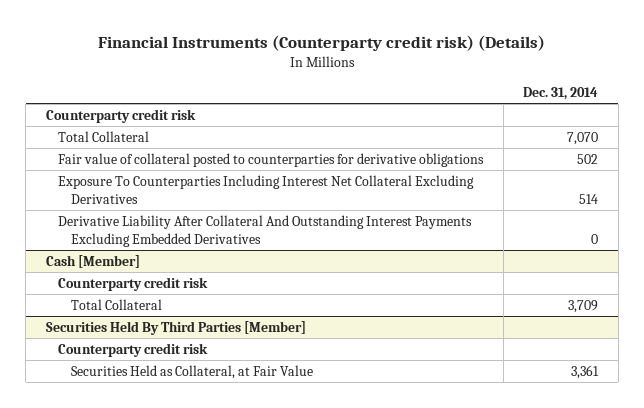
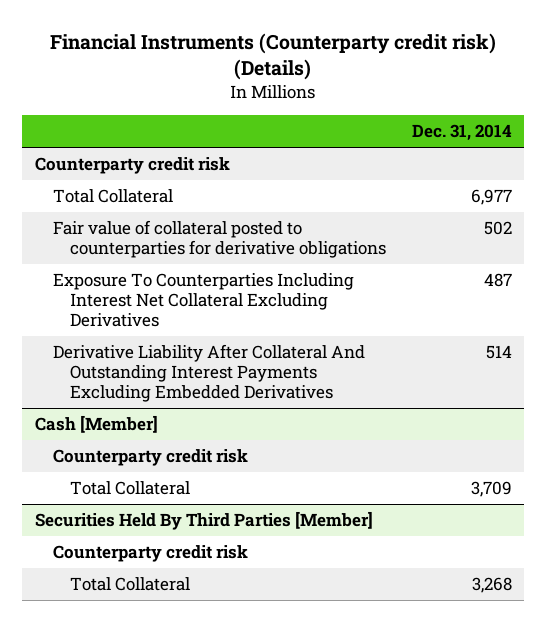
- Total Collateral | 7,070
+ Total Collateral | 6,977
- Exposure To Counterparties Including Interest Net Collateral Excluding Derivatives | 514
- Derivative Liability After Collateral And Outstanding Interest Payments Excluding Embedded Derivatives | 0
+ Exposure To Counterparties Including Interest Net Collateral Excluding Derivatives | 487
+ Derivative Liability After Collateral And Outstanding Interest Payments Excluding Embedded Derivatives | 514
@ Securities Held By Third Parties [Member]
- Securities Held as Collateral, at Fair Value | 3,361
+ Total Collateral | 3,268

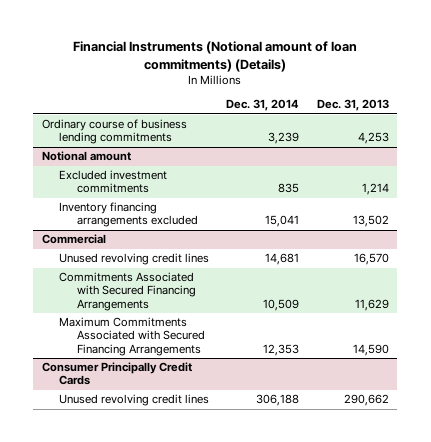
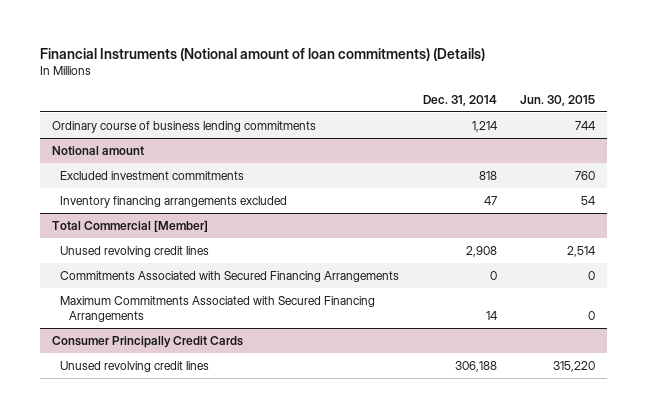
- | Dec. 31, 2014 | Dec. 31, 2013
+ | Dec. 31, 2014 | Jun. 30, 2015
- Ordinary course of business lending commitments | 3,239 | 4,253
+ Ordinary course of business lending commitments | 1,214 | 744
@ Notional amount
- Excluded investment commitments | 835 | 1,214
- Inventory financing arrangements excluded | 15,041 | 13,502
- Commercial
- Unused revolving credit lines | 14,681 | 16,570
- Commitments Associated with Secured Financing Arrangements | 10,509 | 11,629
- Maximum Commitments Associated with Secured Financing Arrangements | 12,353 | 14,590
@ Notional amount
+ Excluded investment commitments | 818 | 760
+ Inventory financing arrangements excluded | 47 | 54
+ Total Commercial [Member]
+ Unused revolving credit lines | 2,908 | 2,514
+ Commitments Associated with Secured Financing Arrangements | 0 | 0
+ Maximum Commitments Associated with Secured Financing Arrangements | 14 | 0

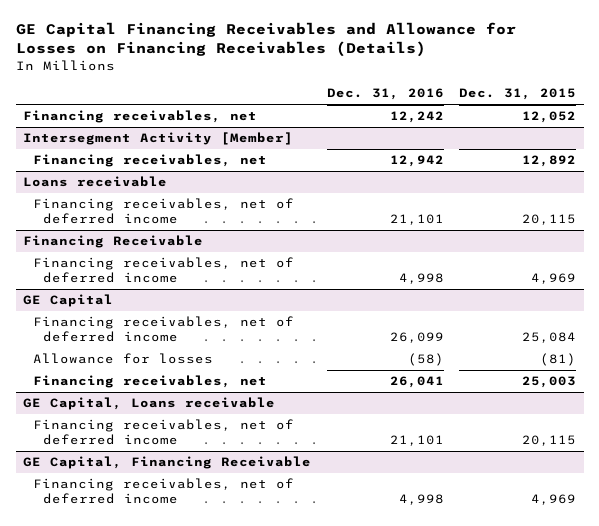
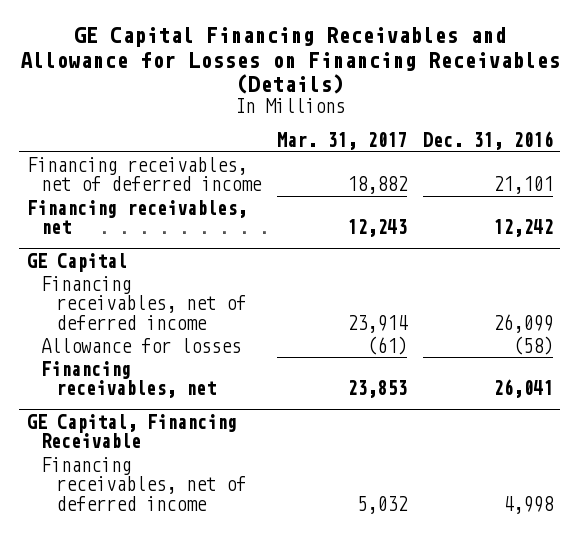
- | Dec. 31, 2016 | Dec. 31, 2015
+ | Mar. 31, 2017 | Dec. 31, 2016
- Intersegment Activity [Member]
- Financing receivables, net | 12,942 | 12,892
- Loans receivable
- Financing Receivable
- Financing receivables, net of deferred income | 4,998 | 4,969
moved down: Financing receivables, net | 12,243 | 12,242
- GE Capital, Loans receivable
- Financing receivables, net of deferred income | 21,101 | 20,115

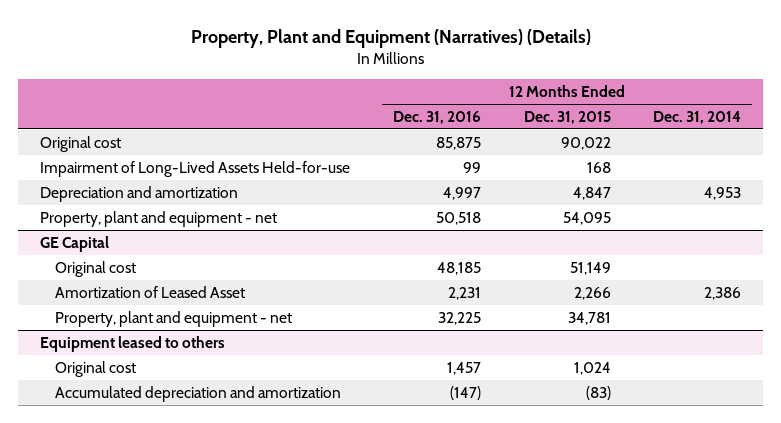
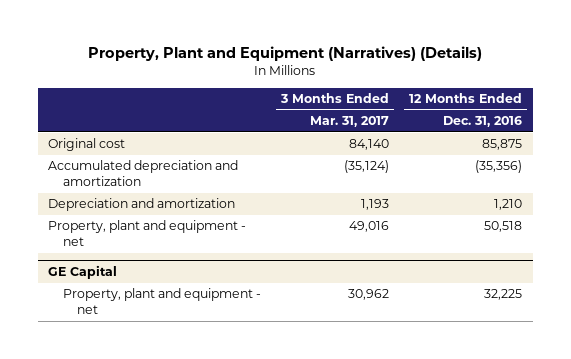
- | 12 Months Ended Dec. 31, 2016 | 12 Months Ended Dec. 31, 2015 | 12 Months Ended Dec. 31, 2014
+ | 3 Months Ended Mar. 31, 2017 | 12 Months Ended Dec. 31, 2016
- Impairment of Long-Lived Assets Held-for-use | 99 | 168 |
- Depreciation and amortization | 4,997 | 4,847 | 4,953
+ Accumulated depreciation and amortization | (35,124) | (35,356)
+ Depreciation and amortization | 1,193 | 1,210
@ GE Capital
- Original cost | 48,185 | 51,149 |
- Amortization of Leased Asset | 2,231 | 2,266 | 2,386
- Equipment leased to others
- Original cost | 1,457 | 1,024 |
- Accumulated depreciation and amortization | (147) | (83) |

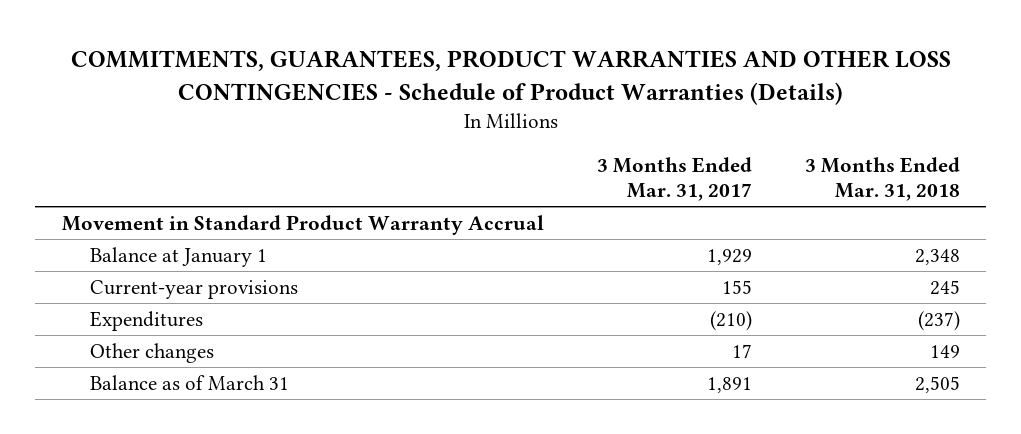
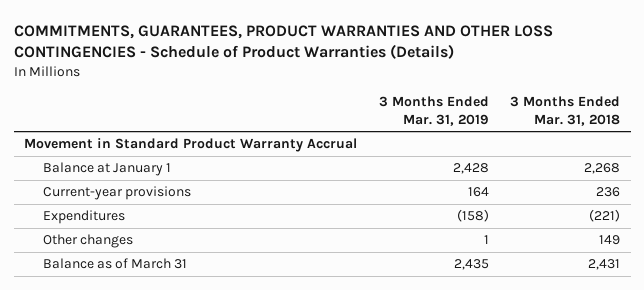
- | 3 Months Ended Mar. 31, 2017 | 3 Months Ended Mar. 31, 2018
+ | 3 Months Ended Mar. 31, 2019 | 3 Months Ended Mar. 31, 2018
- Balance at January 1 | 1,929 | 2,348
- Current-year provisions | 155 | 245
- Expenditures | (210) | (237)
+ Balance at January 1 | 2,428 | 2,268
+ Current-year provisions | 164 | 236
+ Expenditures | (158) | (221)
- Balance as of March 31 | 1,891 | 2,505
+ Balance as of March 31 | 2,435 | 2,431

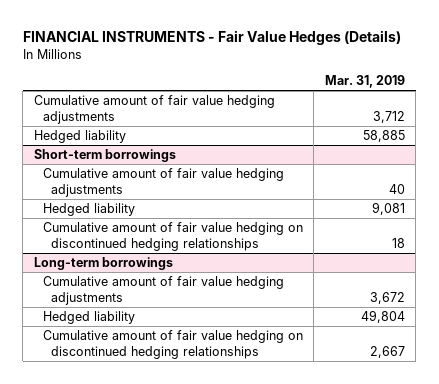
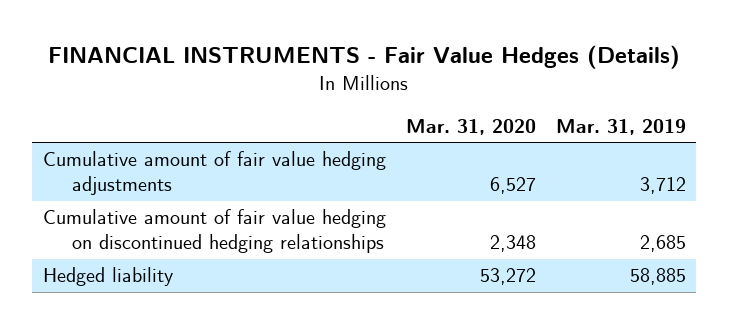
- | Mar. 31, 2019
+ | Mar. 31, 2020 | Mar. 31, 2019
+ Cumulative amount of fair value hedging on discontinued hedging relationships | 2,348 | 2,685
- Short-term borrowings
- Cumulative amount of fair value hedging adjustments | 40
- Hedged liability | 9,081
- Cumulative amount of fair value hedging on discontinued hedging relationships | 18
- Long-term borrowings
- Cumulative amount of fair value hedging adjustments | 3,672
- Hedged liability | 49,804
- Cumulative amount of fair value hedging on discontinued hedging relationships | 2,667

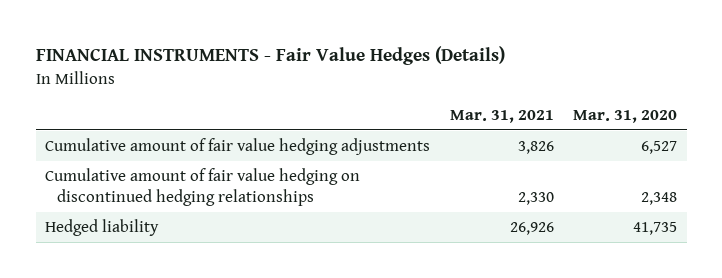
- | Mar. 31, 2020 | Mar. 31, 2019
+ | Mar. 31, 2021 | Mar. 31, 2020
- Hedged liability | 53,272 | 58,885
+ Hedged liability | 26,926 | 41,735

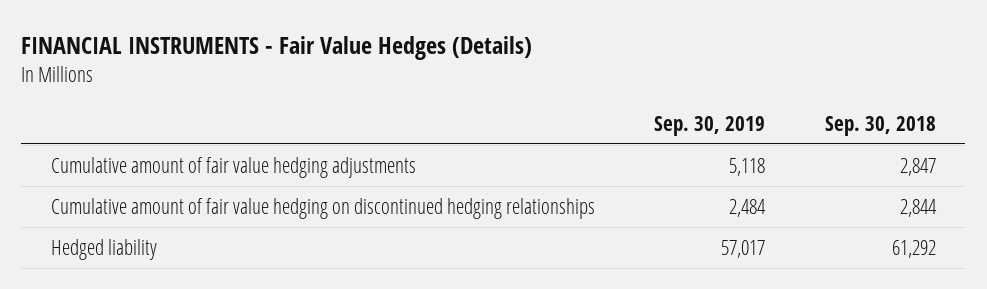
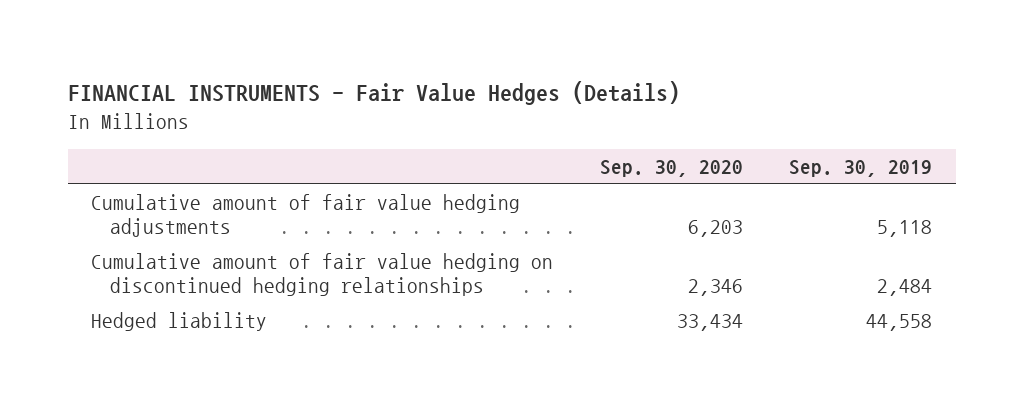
- | Sep. 30, 2019 | Sep. 30, 2018
+ | Sep. 30, 2020 | Sep. 30, 2019
- Hedged liability | 57,017 | 61,292
+ Hedged liability | 33,434 | 44,558

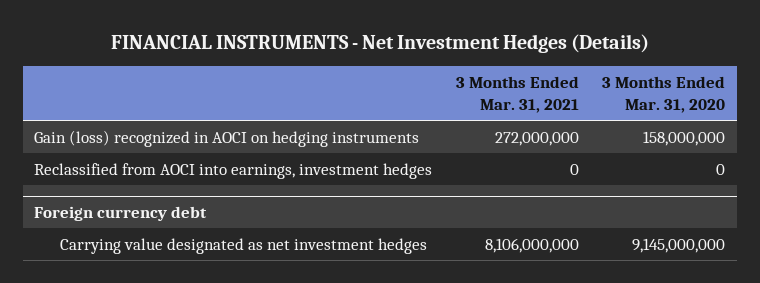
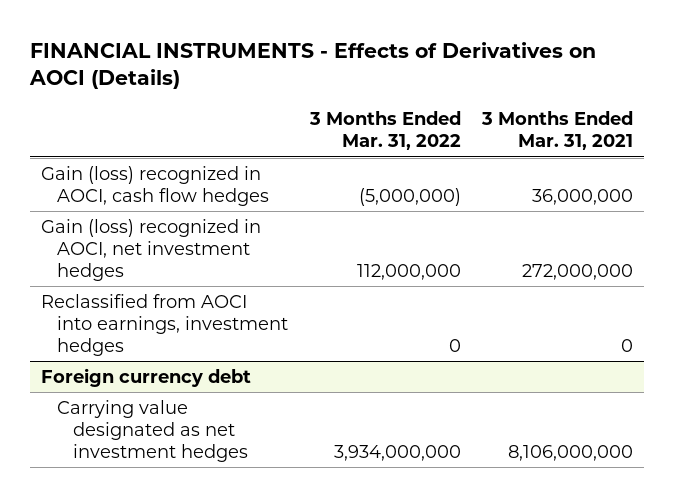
- FINANCIAL INSTRUMENTS - Net Investment Hedges (Details)
+ FINANCIAL INSTRUMENTS - Effects of Derivatives on AOCI (Details)
- | 3 Months Ended Mar. 31, 2021 | 3 Months Ended Mar. 31, 2020
+ | 3 Months Ended Mar. 31, 2022 | 3 Months Ended Mar. 31, 2021
- Gain (loss) recognized in AOCI on hedging instruments | 272,000,000 | 158,000,000
+ Gain (loss) recognized in AOCI, cash flow hedges | (5,000,000) | 36,000,000
+ Gain (loss) recognized in AOCI, net investment hedges | 112,000,000 | 272,000,000

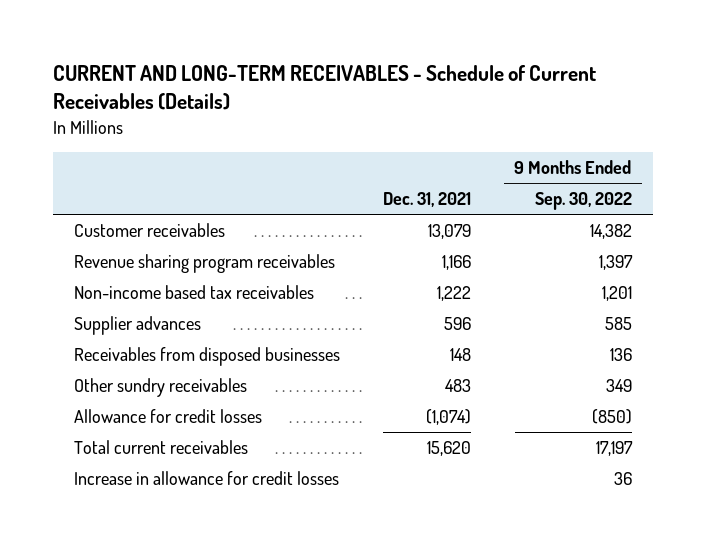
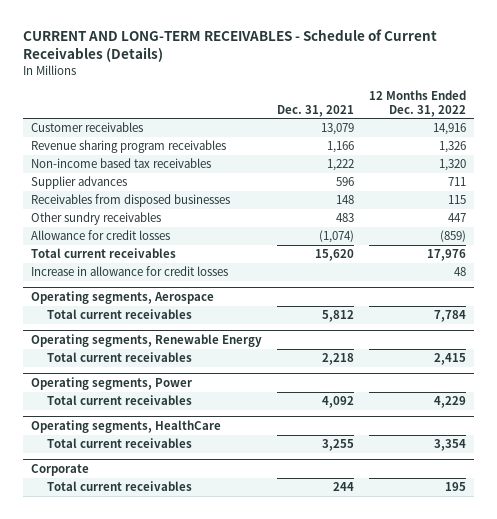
- | Dec. 31, 2021 | 9 Months Ended Sep. 30, 2022
+ | Dec. 31, 2021 | 12 Months Ended Dec. 31, 2022
+ Operating segments, Aerospace
+ Total current receivables | 5,812 | 7,784
+ Operating segments, Renewable Energy
+ Total current receivables | 2,218 | 2,415
+ Operating segments, Power
+ Total current receivables | 4,092 | 4,229
+ Operating segments, HealthCare
+ Total current receivables | 3,255 | 3,354
+ Corporate
+ Total current receivables | 244 | 195

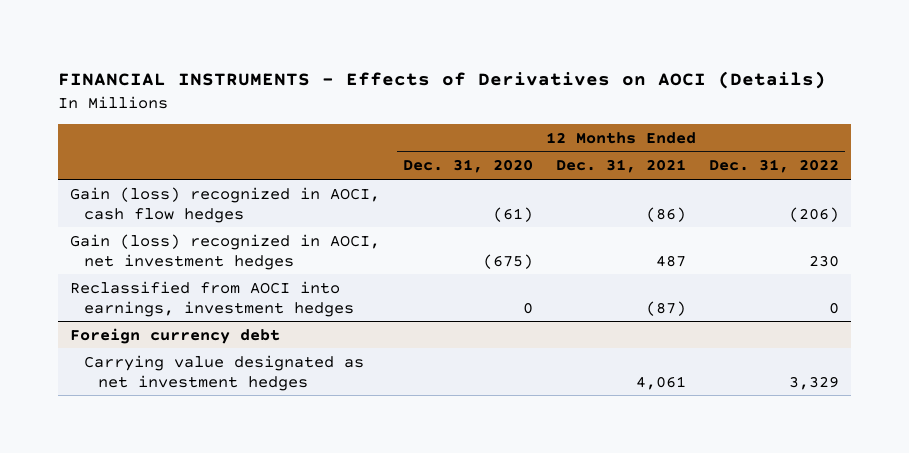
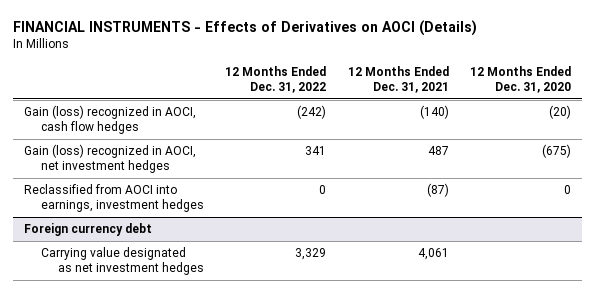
- | 12 Months Ended Dec. 31, 2020 | 12 Months Ended Dec. 31, 2021 | 12 Months Ended Dec. 31, 2022
+ | 12 Months Ended Dec. 31, 2022 | 12 Months Ended Dec. 31, 2021 | 12 Months Ended Dec. 31, 2020
- Gain (loss) recognized in AOCI, cash flow hedges | (61) | (86) | (206)
- Gain (loss) recognized in AOCI, net investment hedges | (675) | 487 | 230
+ Gain (loss) recognized in AOCI, cash flow hedges | (242) | (140) | (20)
+ Gain (loss) recognized in AOCI, net investment hedges | 341 | 487 | (675)

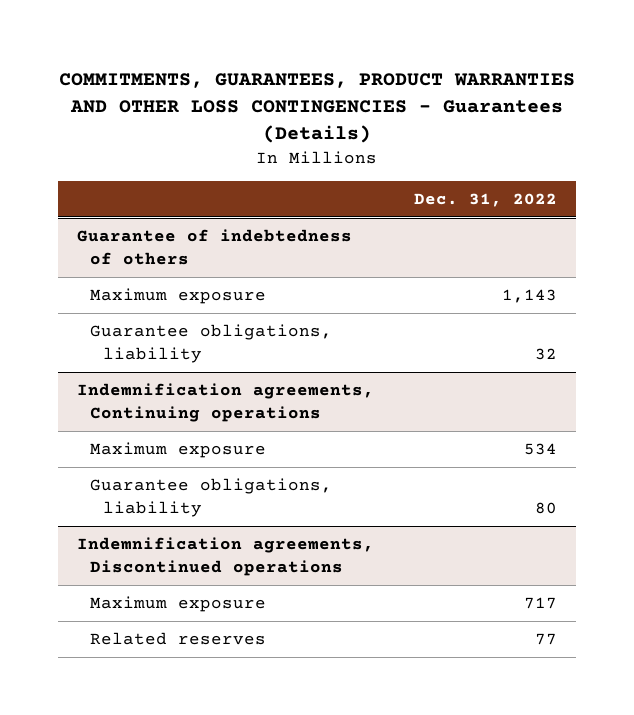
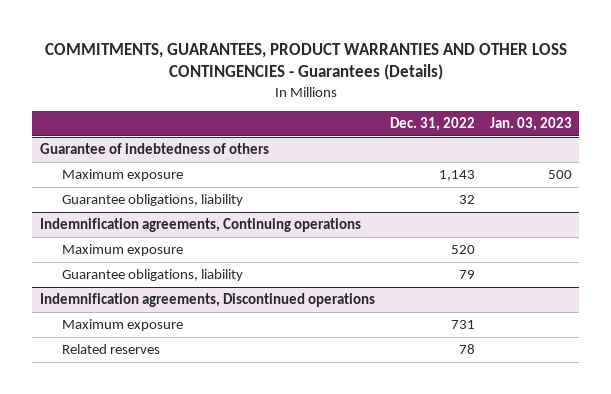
- | Dec. 31, 2022
+ | Dec. 31, 2022 | Jan. 03, 2023
@ Indemnification agreements, Continuing operations
- Maximum exposure | 534
- Guarantee obligations, liability | 80
+ Maximum exposure | 520 |
+ Guarantee obligations, liability | 79 |
@ Indemnification agreements, Discontinued operations
- Maximum exposure | 717
- Related reserves | 77
+ Maximum exposure | 731 |
+ Related reserves | 78 |

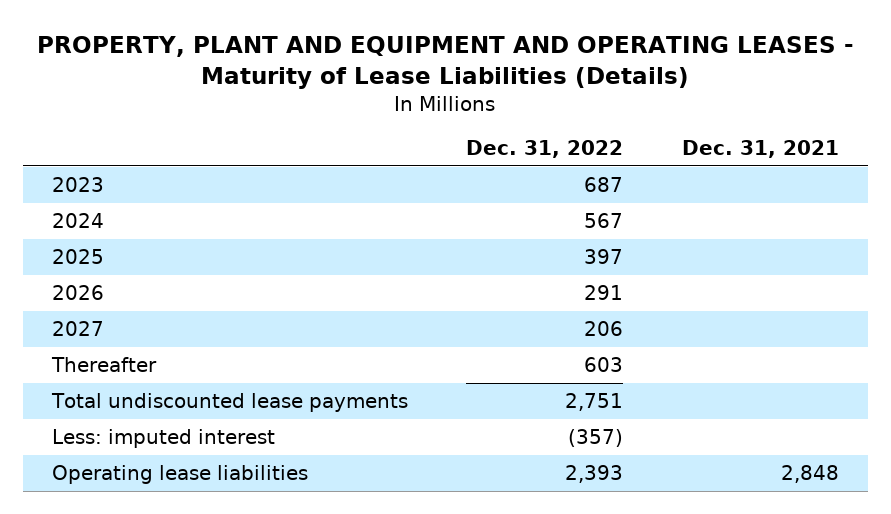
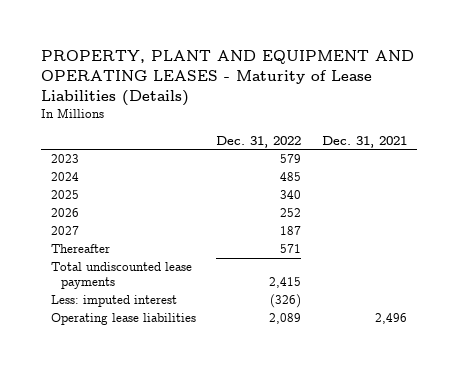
- 2023 | 687 |
- 2024 | 567 |
- 2025 | 397 |
- 2026 | 291 |
- 2027 | 206 |
- Thereafter | 603 |
- Total undiscounted lease payments | 2,751 |
- Less: imputed interest | (357) |
- Operating lease liabilities | 2,393 | 2,848
+ 2023 | 579 |
+ 2024 | 485 |
+ 2025 | 340 |
+ 2026 | 252 |
+ 2027 | 187 |
+ Thereafter | 571 |
+ Total undiscounted lease payments | 2,415 |
+ Less: imputed interest | (326) |
+ Operating lease liabilities | 2,089 | 2,496

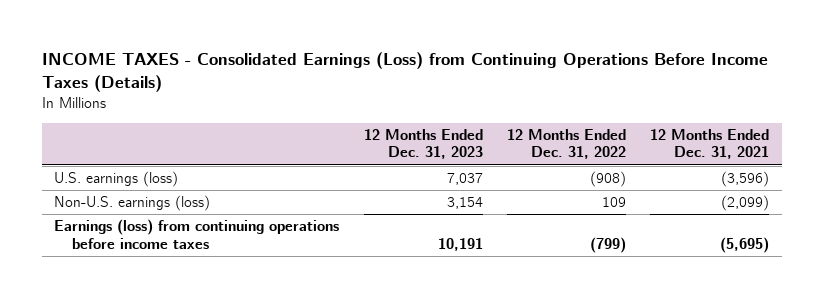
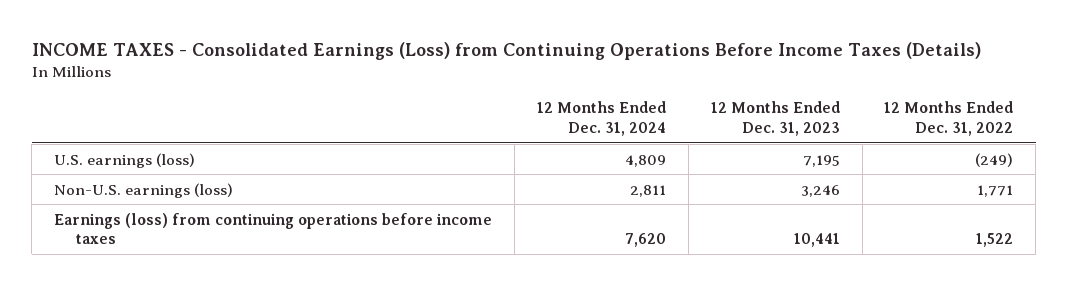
- | 12 Months Ended Dec. 31, 2023 | 12 Months Ended Dec. 31, 2022 | 12 Months Ended Dec. 31, 2021
+ | 12 Months Ended Dec. 31, 2024 | 12 Months Ended Dec. 31, 2023 | 12 Months Ended Dec. 31, 2022
- U.S. earnings (loss) | 7,037 | (908) | (3,596)
- Non-U.S. earnings (loss) | 3,154 | 109 | (2,099)
- Earnings (loss) from continuing operations before income taxes | 10,191 | (799) | (5,695)
+ U.S. earnings (loss) | 4,809 | 7,195 | (249)
+ Non-U.S. earnings (loss) | 2,811 | 3,246 | 1,771
+ Earnings (loss) from continuing operations before income taxes | 7,620 | 10,441 | 1,522

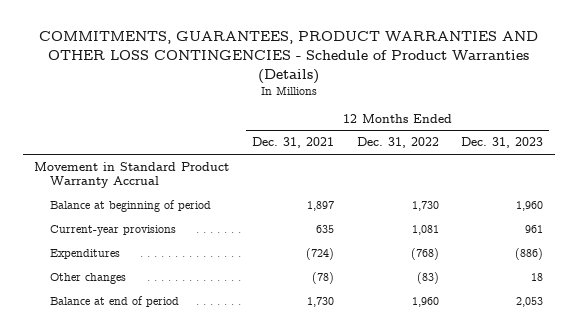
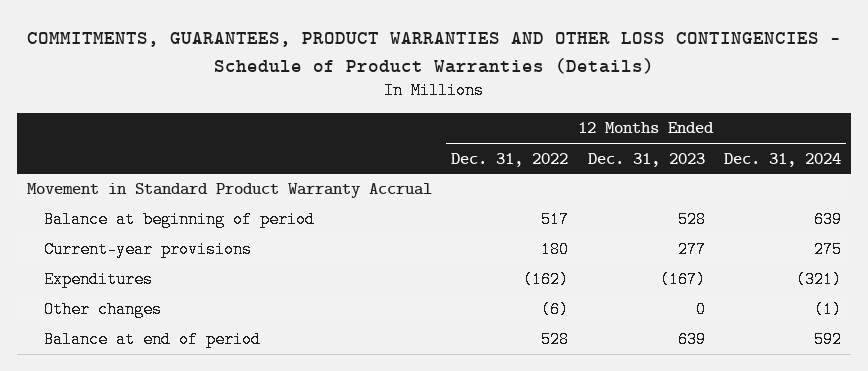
- | 12 Months Ended Dec. 31, 2021 | 12 Months Ended Dec. 31, 2022 | 12 Months Ended Dec. 31, 2023
+ | 12 Months Ended Dec. 31, 2022 | 12 Months Ended Dec. 31, 2023 | 12 Months Ended Dec. 31, 2024
- Balance at beginning of period | 1,897 | 1,730 | 1,960
- Current-year provisions | 635 | 1,081 | 961
- Expenditures | (724) | (768) | (886)
- Other changes | (78) | (83) | 18
- Balance at end of period | 1,730 | 1,960 | 2,053
+ Balance at beginning of period | 517 | 528 | 639
+ Current-year provisions | 180 | 277 | 275
+ Expenditures | (162) | (167) | (321)
+ Other changes | (6) | 0 | (1)
+ Balance at end of period | 528 | 639 | 592

